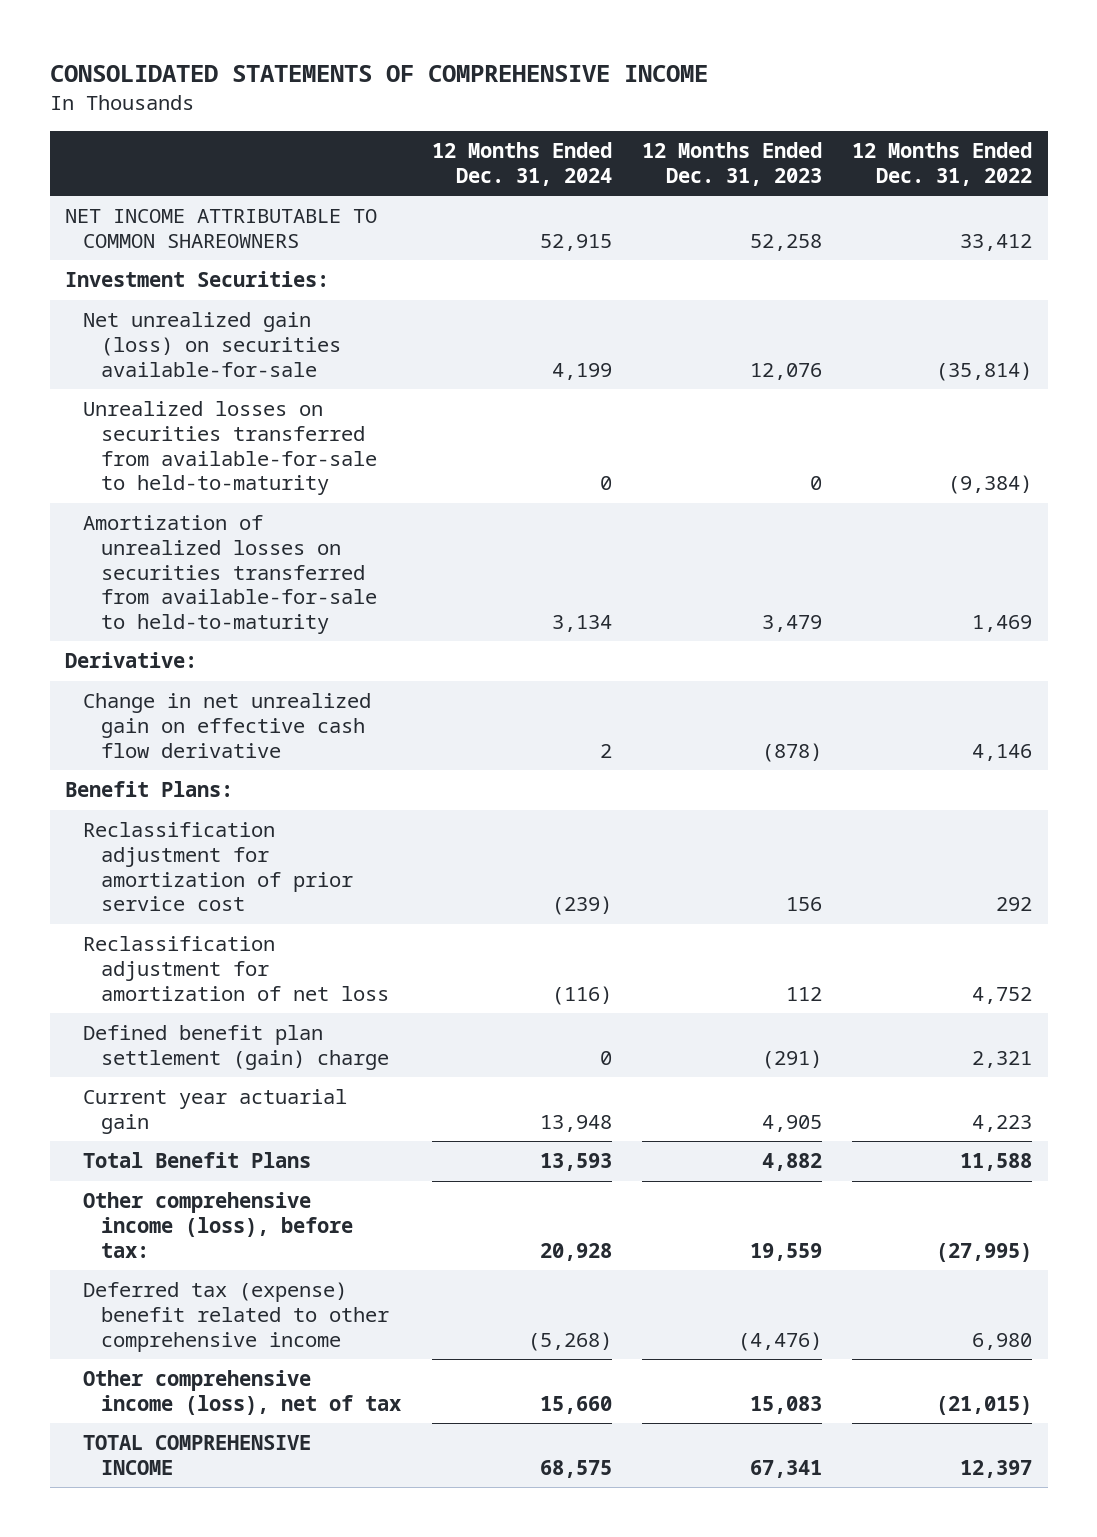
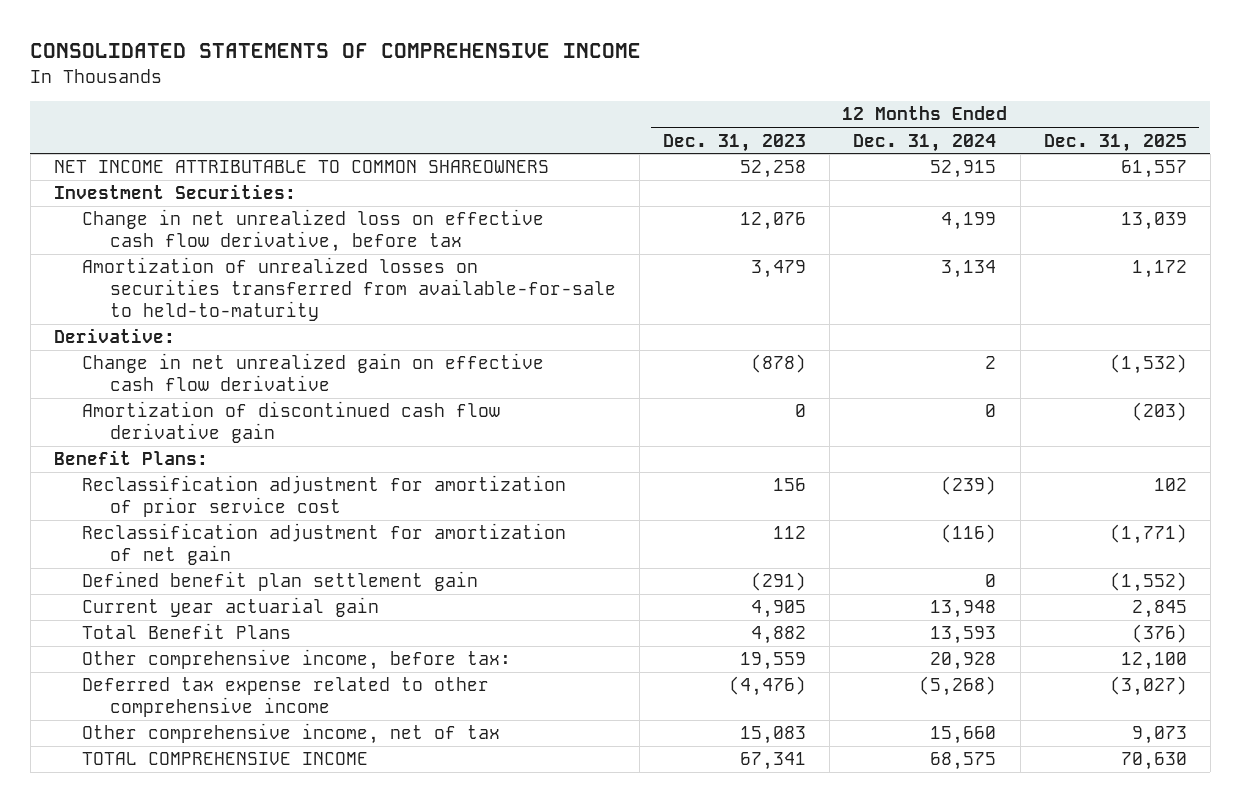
- | 12 Months Ended Dec. 31, 2024 | 12 Months Ended Dec. 31, 2023 | 12 Months Ended Dec. 31, 2022
+ | 12 Months Ended Dec. 31, 2023 | 12 Months Ended Dec. 31, 2024 | 12 Months Ended Dec. 31, 2025
- Net unrealized gain (loss) on securities available-for-sale | 4,199 | 12,076 | (35,814)
- Unrealized losses on securities transferred from available-for-sale to held-to-maturity | 0 | 0 | (9,384)
+ Change in net unrealized loss on effective cash flow derivative, before tax | 12,076 | 4,199 | 13,039
+ Amortization of discontinued cash flow derivative gain | 0 | 0 | (203)
- Reclassification adjustment for amortization of net loss | (116) | 112 | 4,752
- Defined benefit plan settlement (gain) charge | 0 | (291) | 2,321
+ Reclassification adjustment for amortization of net gain | 112 | (116) | (1,771)
+ Defined benefit plan settlement gain | (291) | 0 | (1,552)
- Other comprehensive income (loss), before tax: | 20,928 | 19,559 | (27,995)
- Deferred tax (expense) benefit related to other comprehensive income | (5,268) | (4,476) | 6,980
- Other comprehensive income (loss), net of tax | 15,660 | 15,083 | (21,015)
+ Other comprehensive income, before tax: | 19,559 | 20,928 | 12,100
+ Deferred tax expense related to other comprehensive income | (4,476) | (5,268) | (3,027)
+ Other comprehensive income, net of tax | 15,083 | 15,660 | 9,073

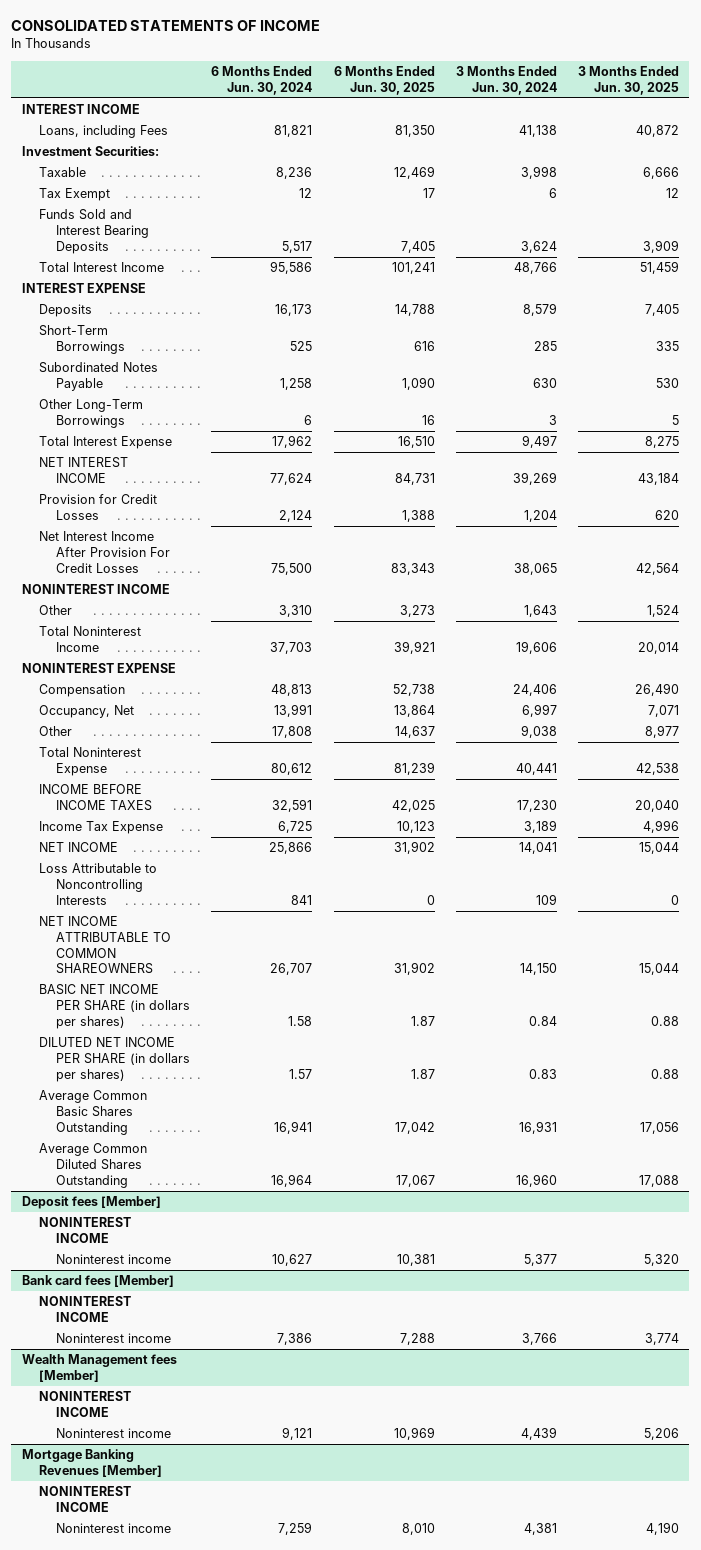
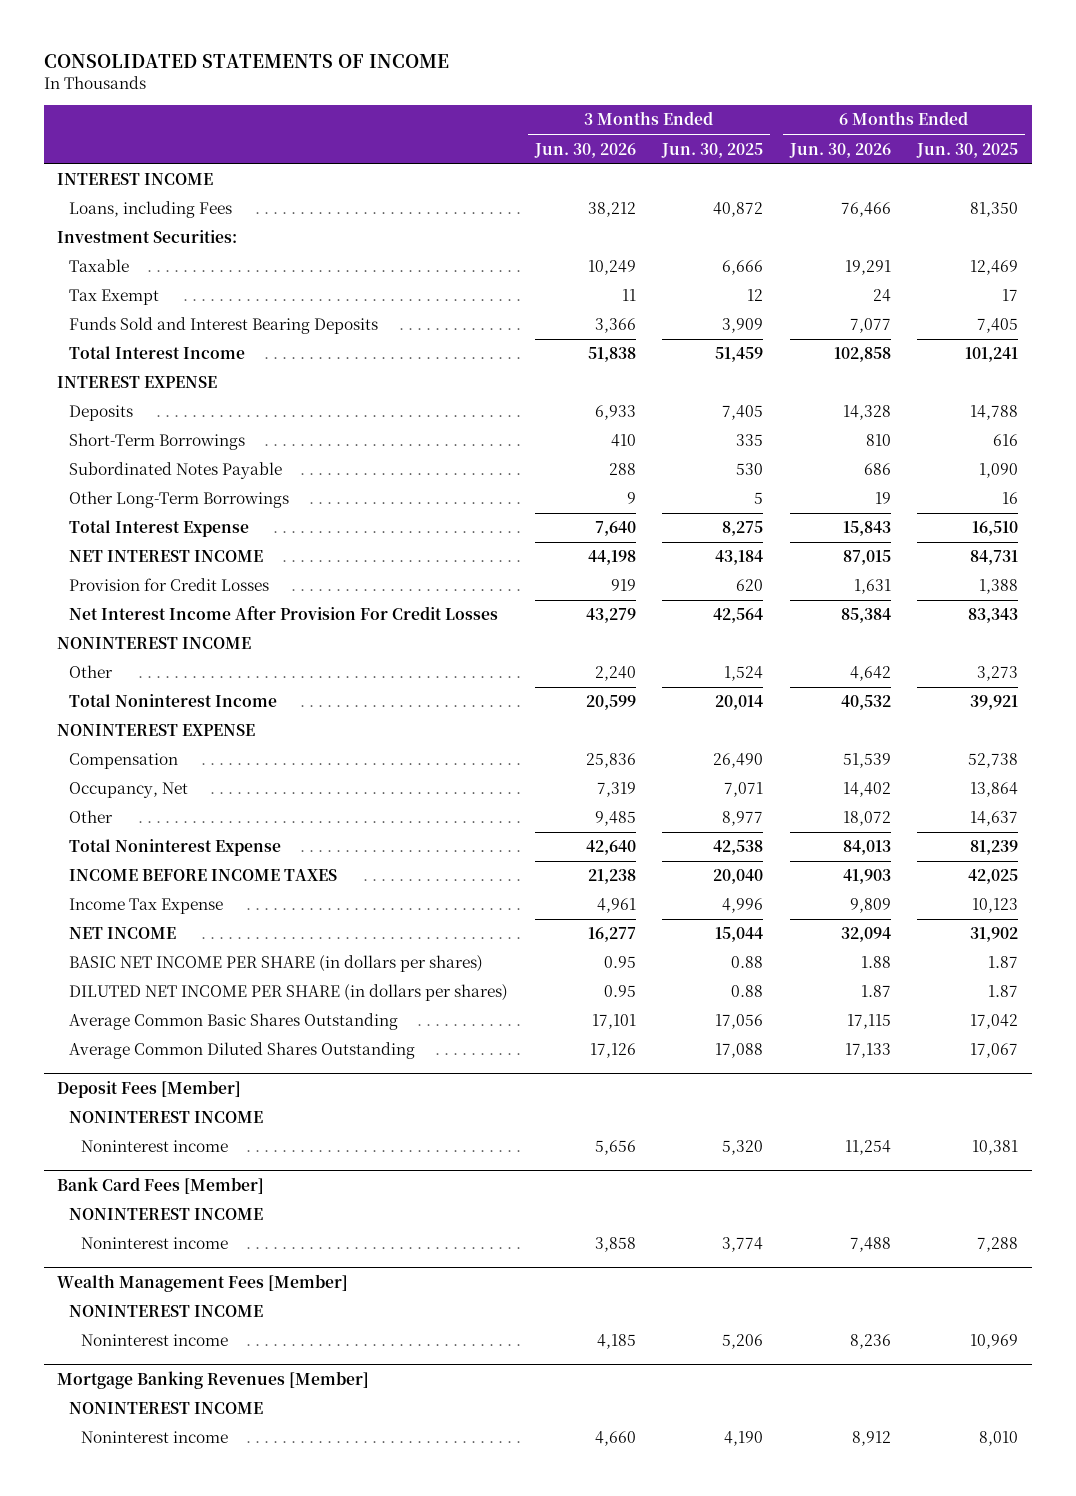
- | 6 Months Ended Jun. 30, 2024 | 6 Months Ended Jun. 30, 2025 | 3 Months Ended Jun. 30, 2024 | 3 Months Ended Jun. 30, 2025
+ | 3 Months Ended Jun. 30, 2026 | 3 Months Ended Jun. 30, 2025 | 6 Months Ended Jun. 30, 2026 | 6 Months Ended Jun. 30, 2025
- Loss Attributable to Noncontrolling Interests | 841 | 0 | 109 | 0
- NET INCOME ATTRIBUTABLE TO COMMON SHAREOWNERS | 26,707 | 31,902 | 14,150 | 15,044
- Deposit fees [Member]
+ Deposit Fees [Member]
- Bank card fees [Member]
+ Bank Card Fees [Member]
- Wealth Management fees [Member]
+ Wealth Management Fees [Member]

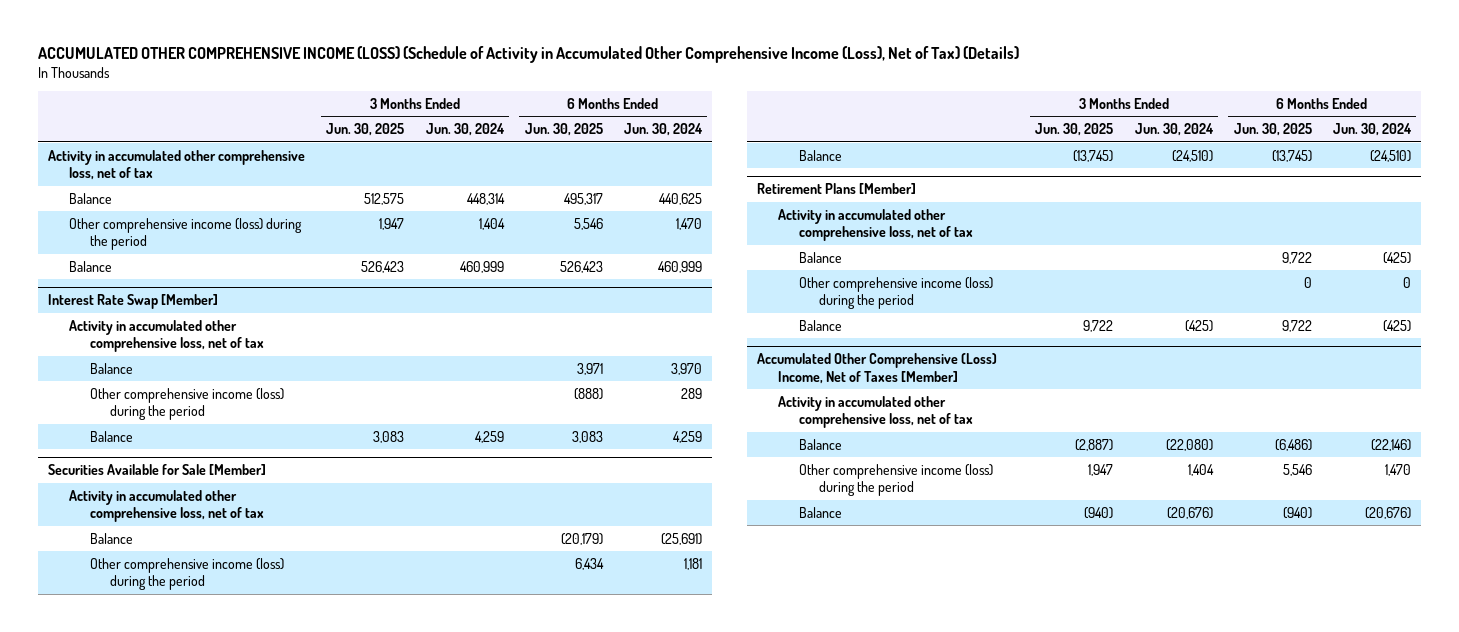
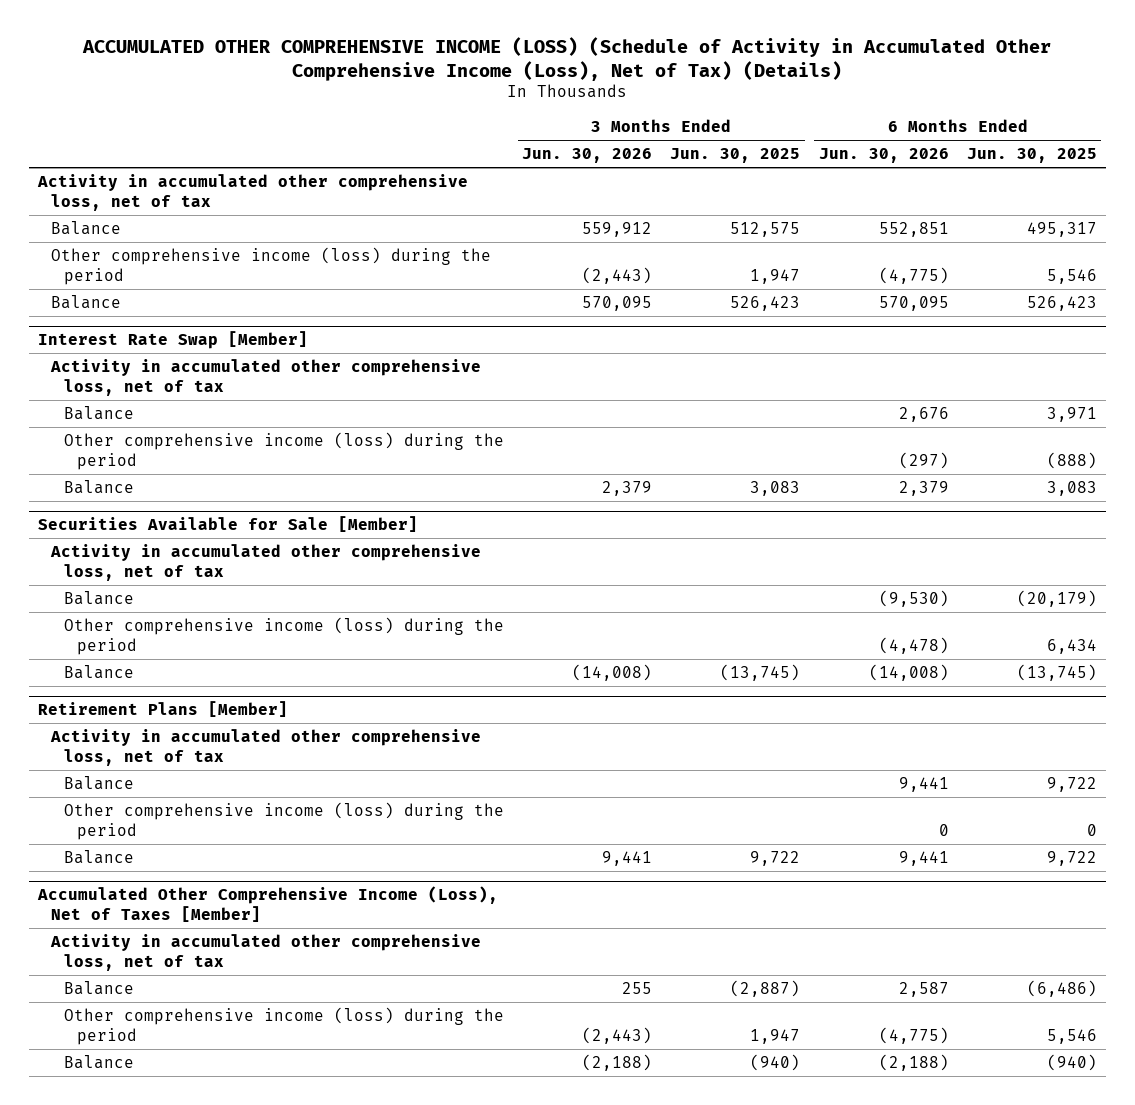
- | 3 Months Ended Jun. 30, 2025 | 3 Months Ended Jun. 30, 2024 | 6 Months Ended Jun. 30, 2025 | 6 Months Ended Jun. 30, 2024
+ | 3 Months Ended Jun. 30, 2026 | 3 Months Ended Jun. 30, 2025 | 6 Months Ended Jun. 30, 2026 | 6 Months Ended Jun. 30, 2025
- Accumulated Other Comprehensive (Loss) Income, Net of Taxes [Member]
+ Accumulated Other Comprehensive Income (Loss), Net of Taxes [Member]

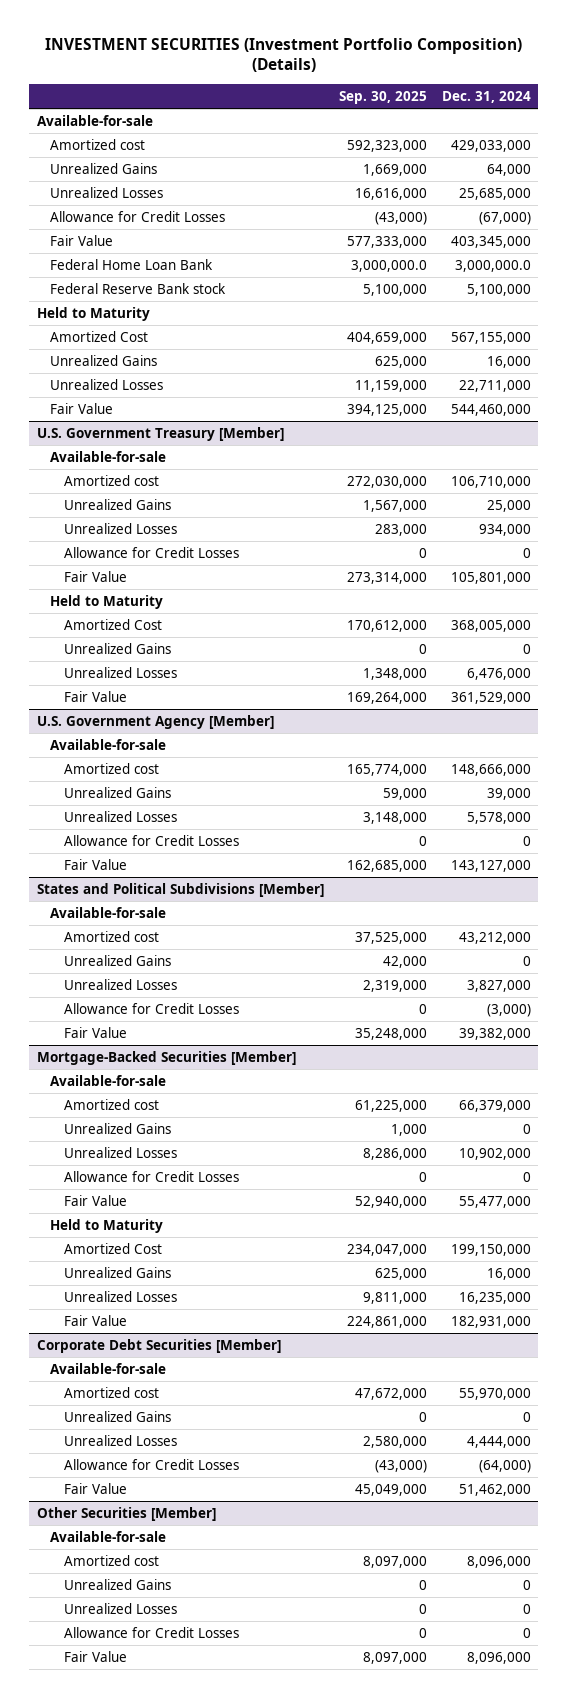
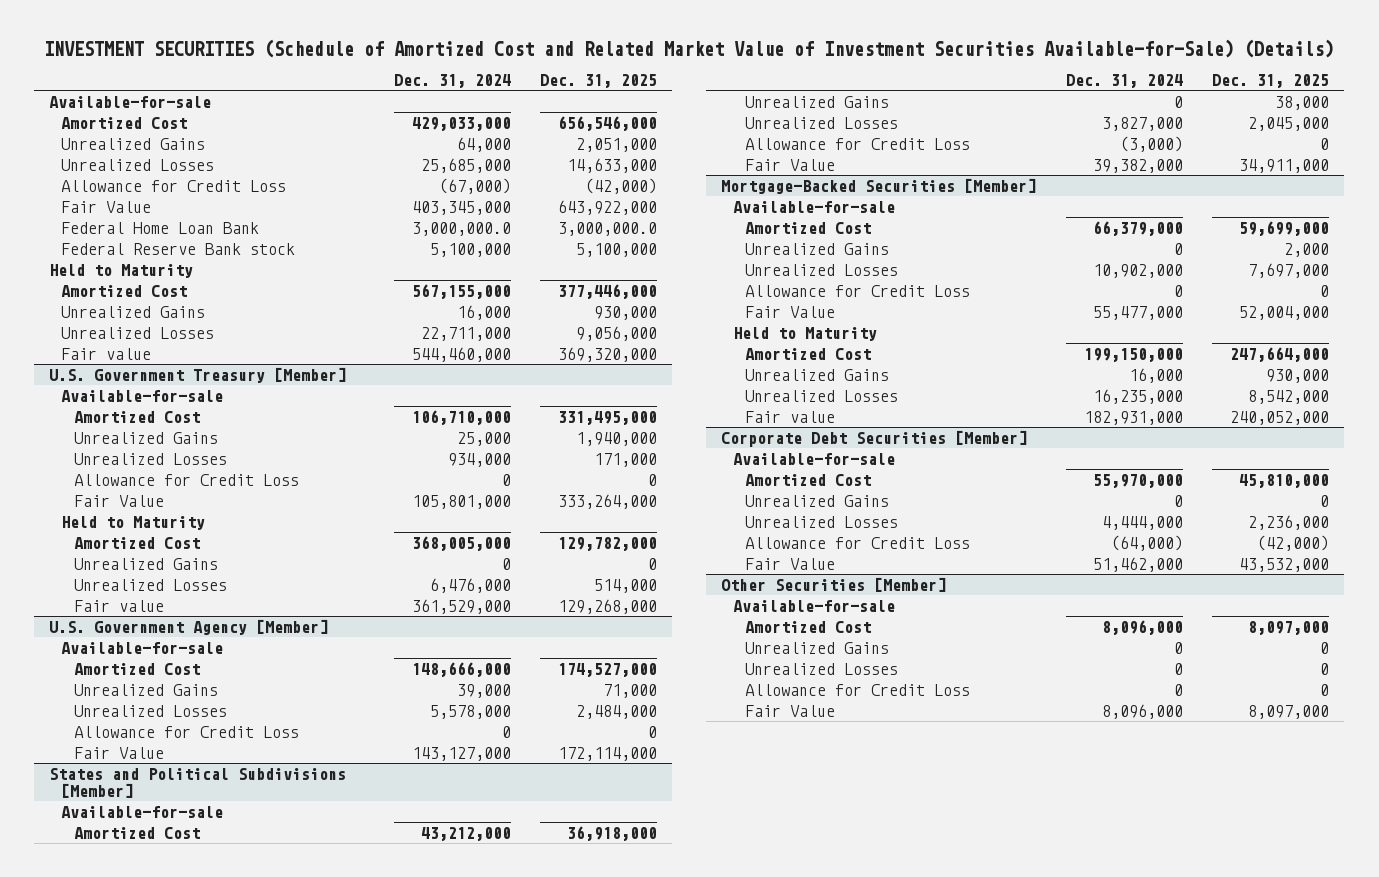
- INVESTMENT SECURITIES (Investment Portfolio Composition) (Details)
+ INVESTMENT SECURITIES (Schedule of Amortized Cost and Related Market Value of Investment Securities Available-for-Sale) (Details)
- | Sep. 30, 2025 | Dec. 31, 2024
+ | Dec. 31, 2024 | Dec. 31, 2025
- Amortized cost | 592,323,000 | 429,033,000
+ Amortized Cost | 429,033,000 | 656,546,000
- Allowance for Credit Losses | (43,000) | (67,000)
+ Allowance for Credit Loss | (67,000) | (42,000)
- Fair Value | 394,125,000 | 544,460,000
+ Fair value | 544,460,000 | 369,320,000
@ U.S. Government Treasury [Member]
- Amortized cost | 272,030,000 | 106,710,000
+ Amortized Cost | 106,710,000 | 331,495,000
- Allowance for Credit Losses | 0 | 0
+ Allowance for Credit Loss | 0 | 0
- Fair Value | 169,264,000 | 361,529,000
+ Fair value | 361,529,000 | 129,268,000
@ U.S. Government Agency [Member]
- Amortized cost | 165,774,000 | 148,666,000
+ Amortized Cost | 148,666,000 | 174,527,000
- Allowance for Credit Losses | 0 | 0
+ Allowance for Credit Loss | 0 | 0
@ States and Political Subdivisions [Member]
- Amortized cost | 37,525,000 | 43,212,000
+ Amortized Cost | 43,212,000 | 36,918,000
- Allowance for Credit Losses | 0 | (3,000)
+ Allowance for Credit Loss | (3,000) | 0
@ Mortgage-Backed Securities [Member]
- Amortized cost | 61,225,000 | 66,379,000
+ Amortized Cost | 66,379,000 | 59,699,000
- Allowance for Credit Losses | 0 | 0
+ Allowance for Credit Loss | 0 | 0
- Fair Value | 224,861,000 | 182,931,000
+ Fair value | 182,931,000 | 240,052,000
@ Corporate Debt Securities [Member]
- Amortized cost | 47,672,000 | 55,970,000
+ Amortized Cost | 55,970,000 | 45,810,000
- Allowance for Credit Losses | (43,000) | (64,000)
+ Allowance for Credit Loss | (64,000) | (42,000)
@ Other Securities [Member]
- Amortized cost | 8,097,000 | 8,096,000
+ Amortized Cost | 8,096,000 | 8,097,000
- Allowance for Credit Losses | 0 | 0
+ Allowance for Credit Loss | 0 | 0

